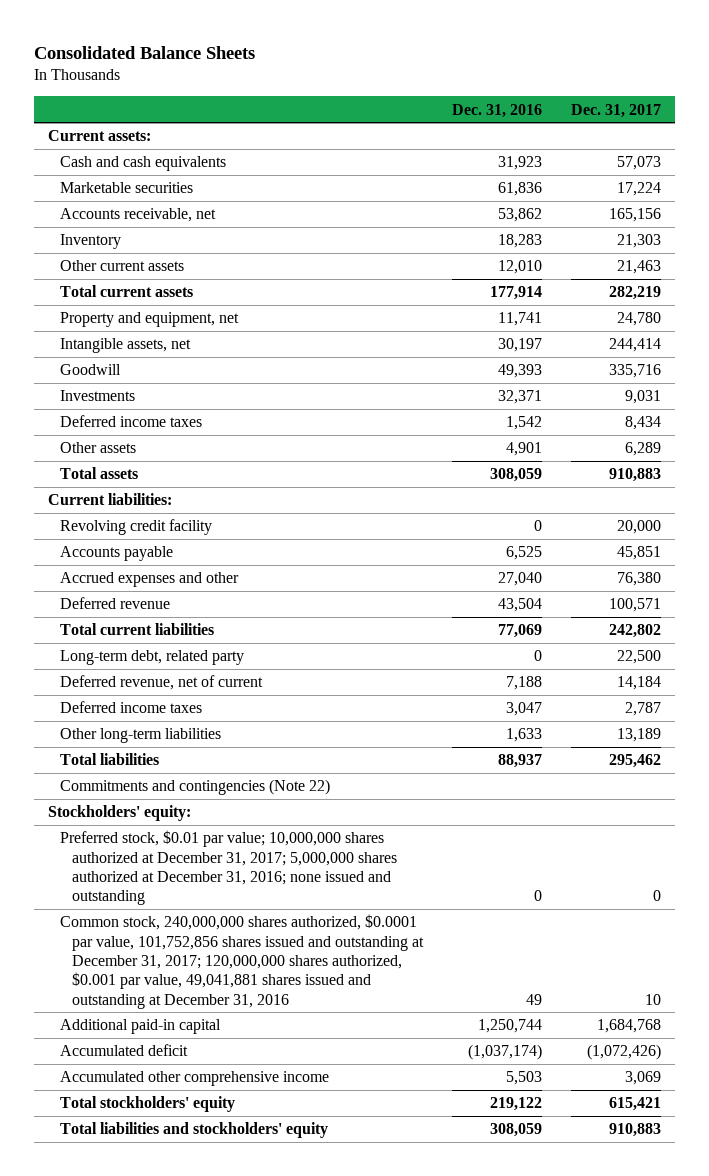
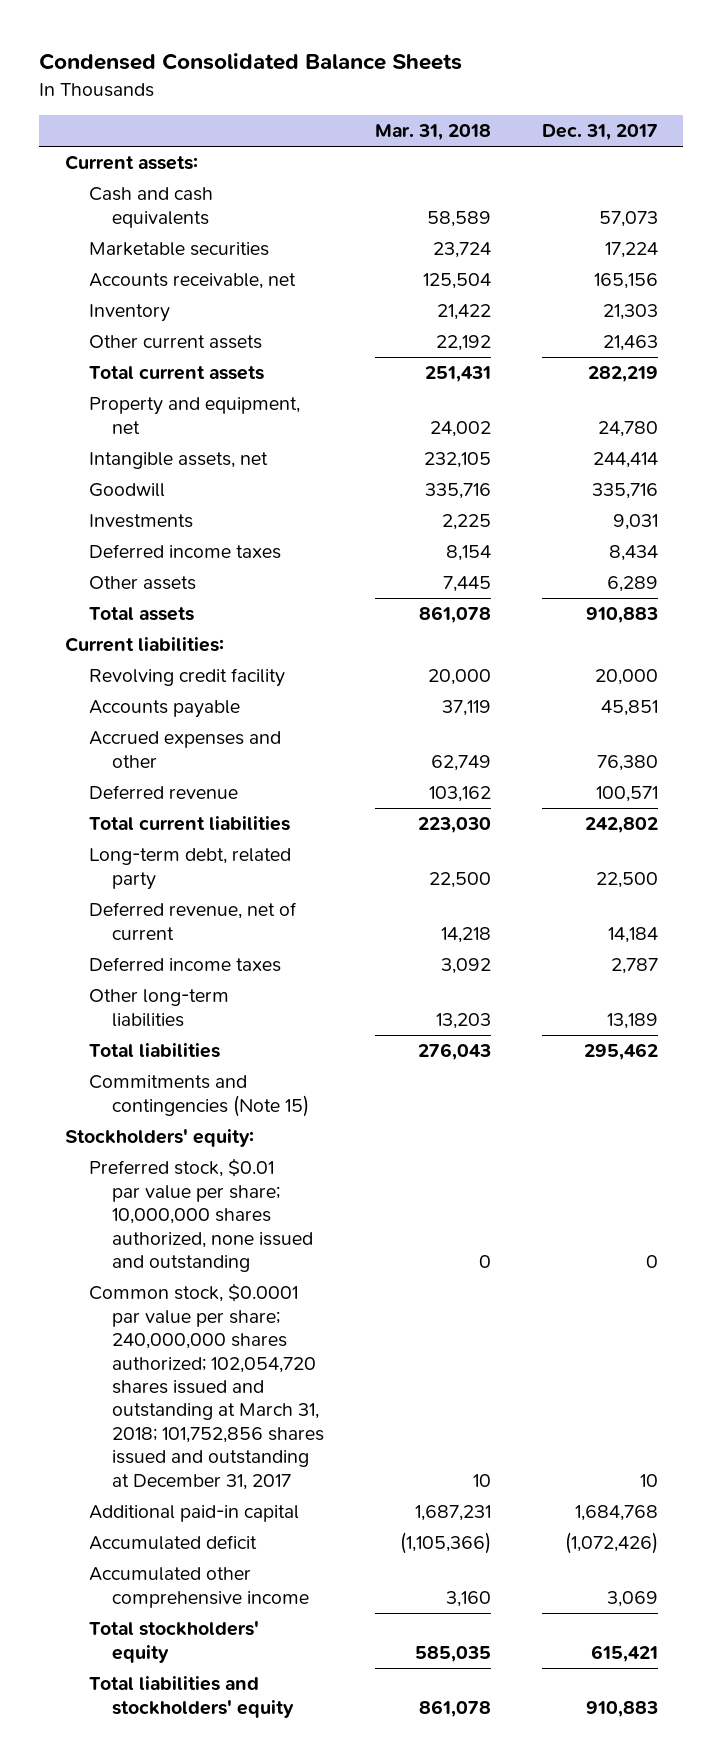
- Consolidated Balance Sheets
+ Condensed Consolidated Balance Sheets
- | Dec. 31, 2016 | Dec. 31, 2017
+ | Mar. 31, 2018 | Dec. 31, 2017
- Commitments and contingencies (Note 22)
+ Commitments and contingencies (Note 15)
- Preferred stock, $0.01 par value; 10,000,000 shares authorized at December 31, 2017; 5,000,000 shares authorized at December 31, 2016; none issued and outstanding | 0 | 0
- Common stock, 240,000,000 shares authorized, $0.0001 par value, 101,752,856 shares issued and outstanding at December 31, 2017; 120,000,000 shares authorized, $0.001 par value, 49,041,881 shares issued and outstanding at December 31, 2016 | 49 | 10
+ Preferred stock, $0.01 par value per share; 10,000,000 shares authorized, none issued and outstanding | 0 | 0
+ Common stock, $0.0001 par value per share; 240,000,000 shares authorized; 102,054,720 shares issued and outstanding at March 31, 2018; 101,752,856 shares issued and outstanding at December 31, 2017 | 10 | 10

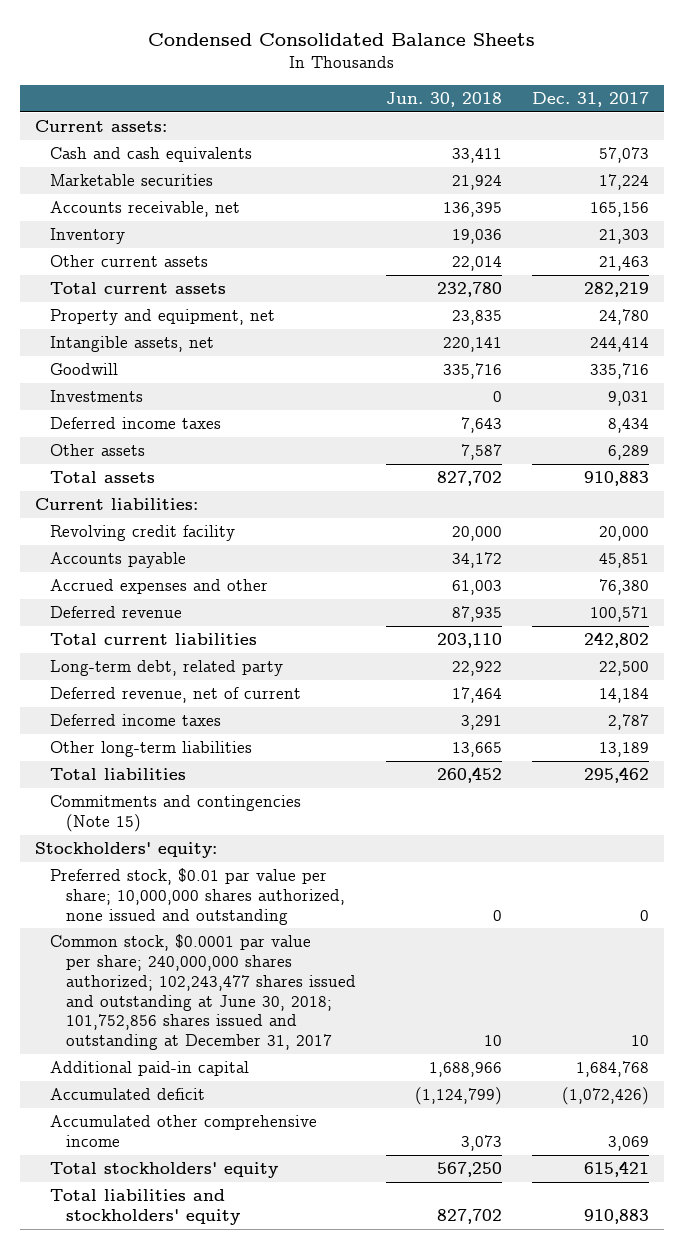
- | Mar. 31, 2018 | Dec. 31, 2017
+ | Jun. 30, 2018 | Dec. 31, 2017
- Common stock, $0.0001 par value per share; 240,000,000 shares authorized; 102,054,720 shares issued and outstanding at March 31, 2018; 101,752,856 shares issued and outstanding at December 31, 2017 | 10 | 10
+ Common stock, $0.0001 par value per share; 240,000,000 shares authorized; 102,243,477 shares issued and outstanding at June 30, 2018; 101,752,856 shares issued and outstanding at December 31, 2017 | 10 | 10

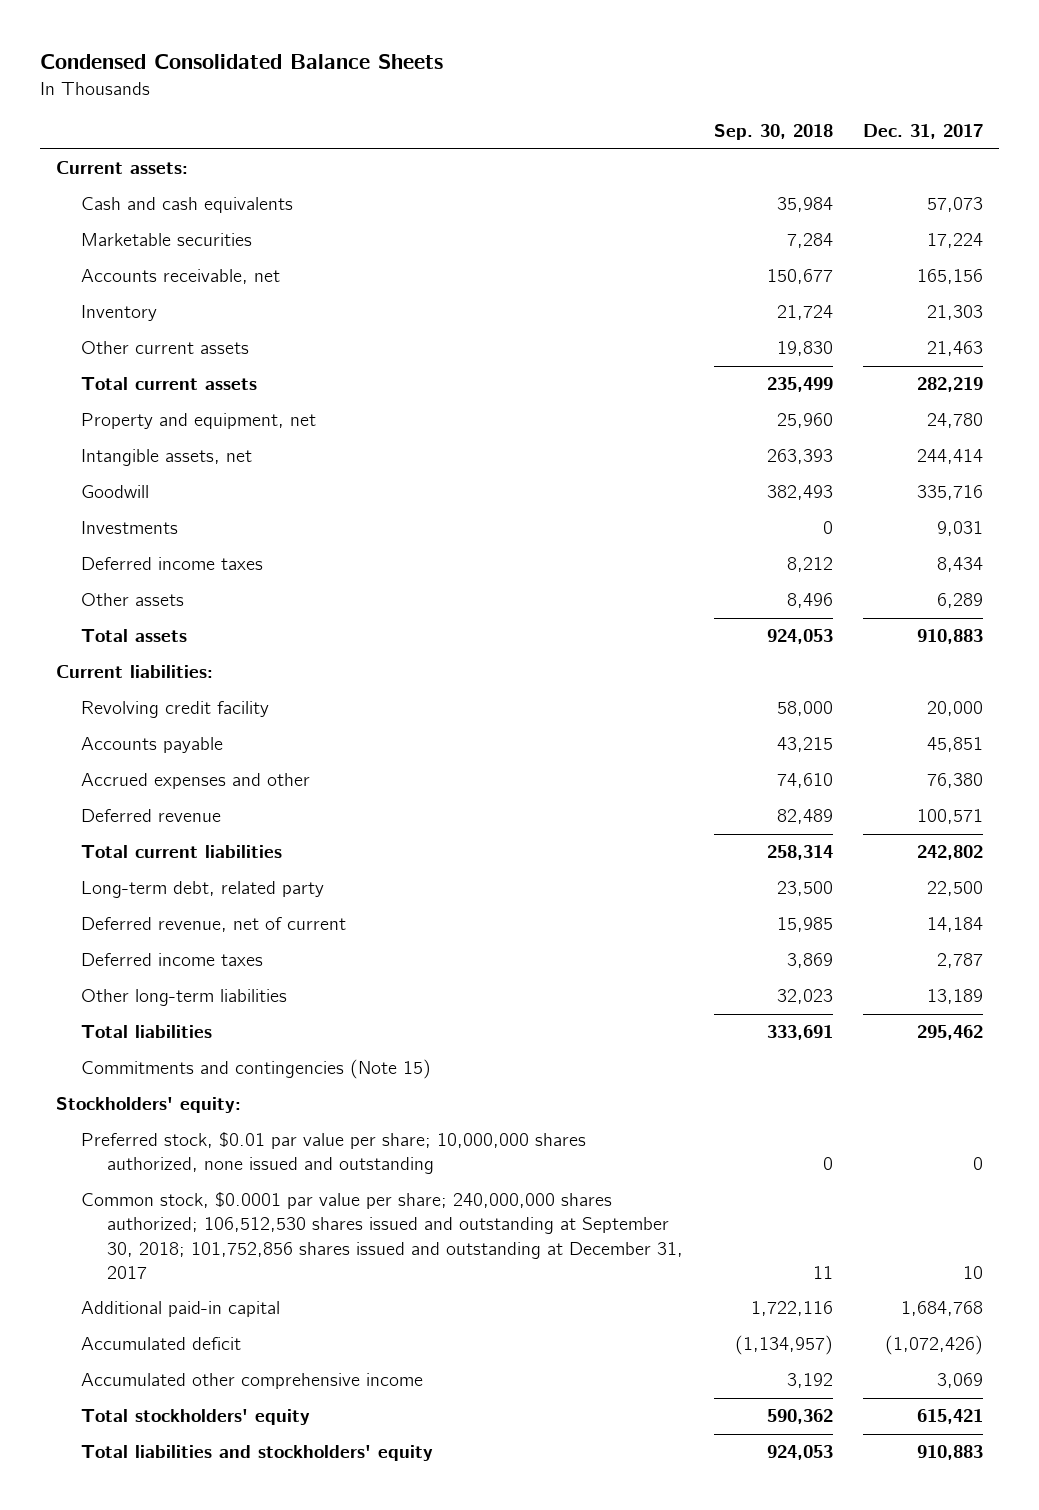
- | Jun. 30, 2018 | Dec. 31, 2017
+ | Sep. 30, 2018 | Dec. 31, 2017
- Common stock, $0.0001 par value per share; 240,000,000 shares authorized; 102,243,477 shares issued and outstanding at June 30, 2018; 101,752,856 shares issued and outstanding at December 31, 2017 | 10 | 10
+ Common stock, $0.0001 par value per share; 240,000,000 shares authorized; 106,512,530 shares issued and outstanding at September 30, 2018; 101,752,856 shares issued and outstanding at December 31, 2017 | 11 | 10

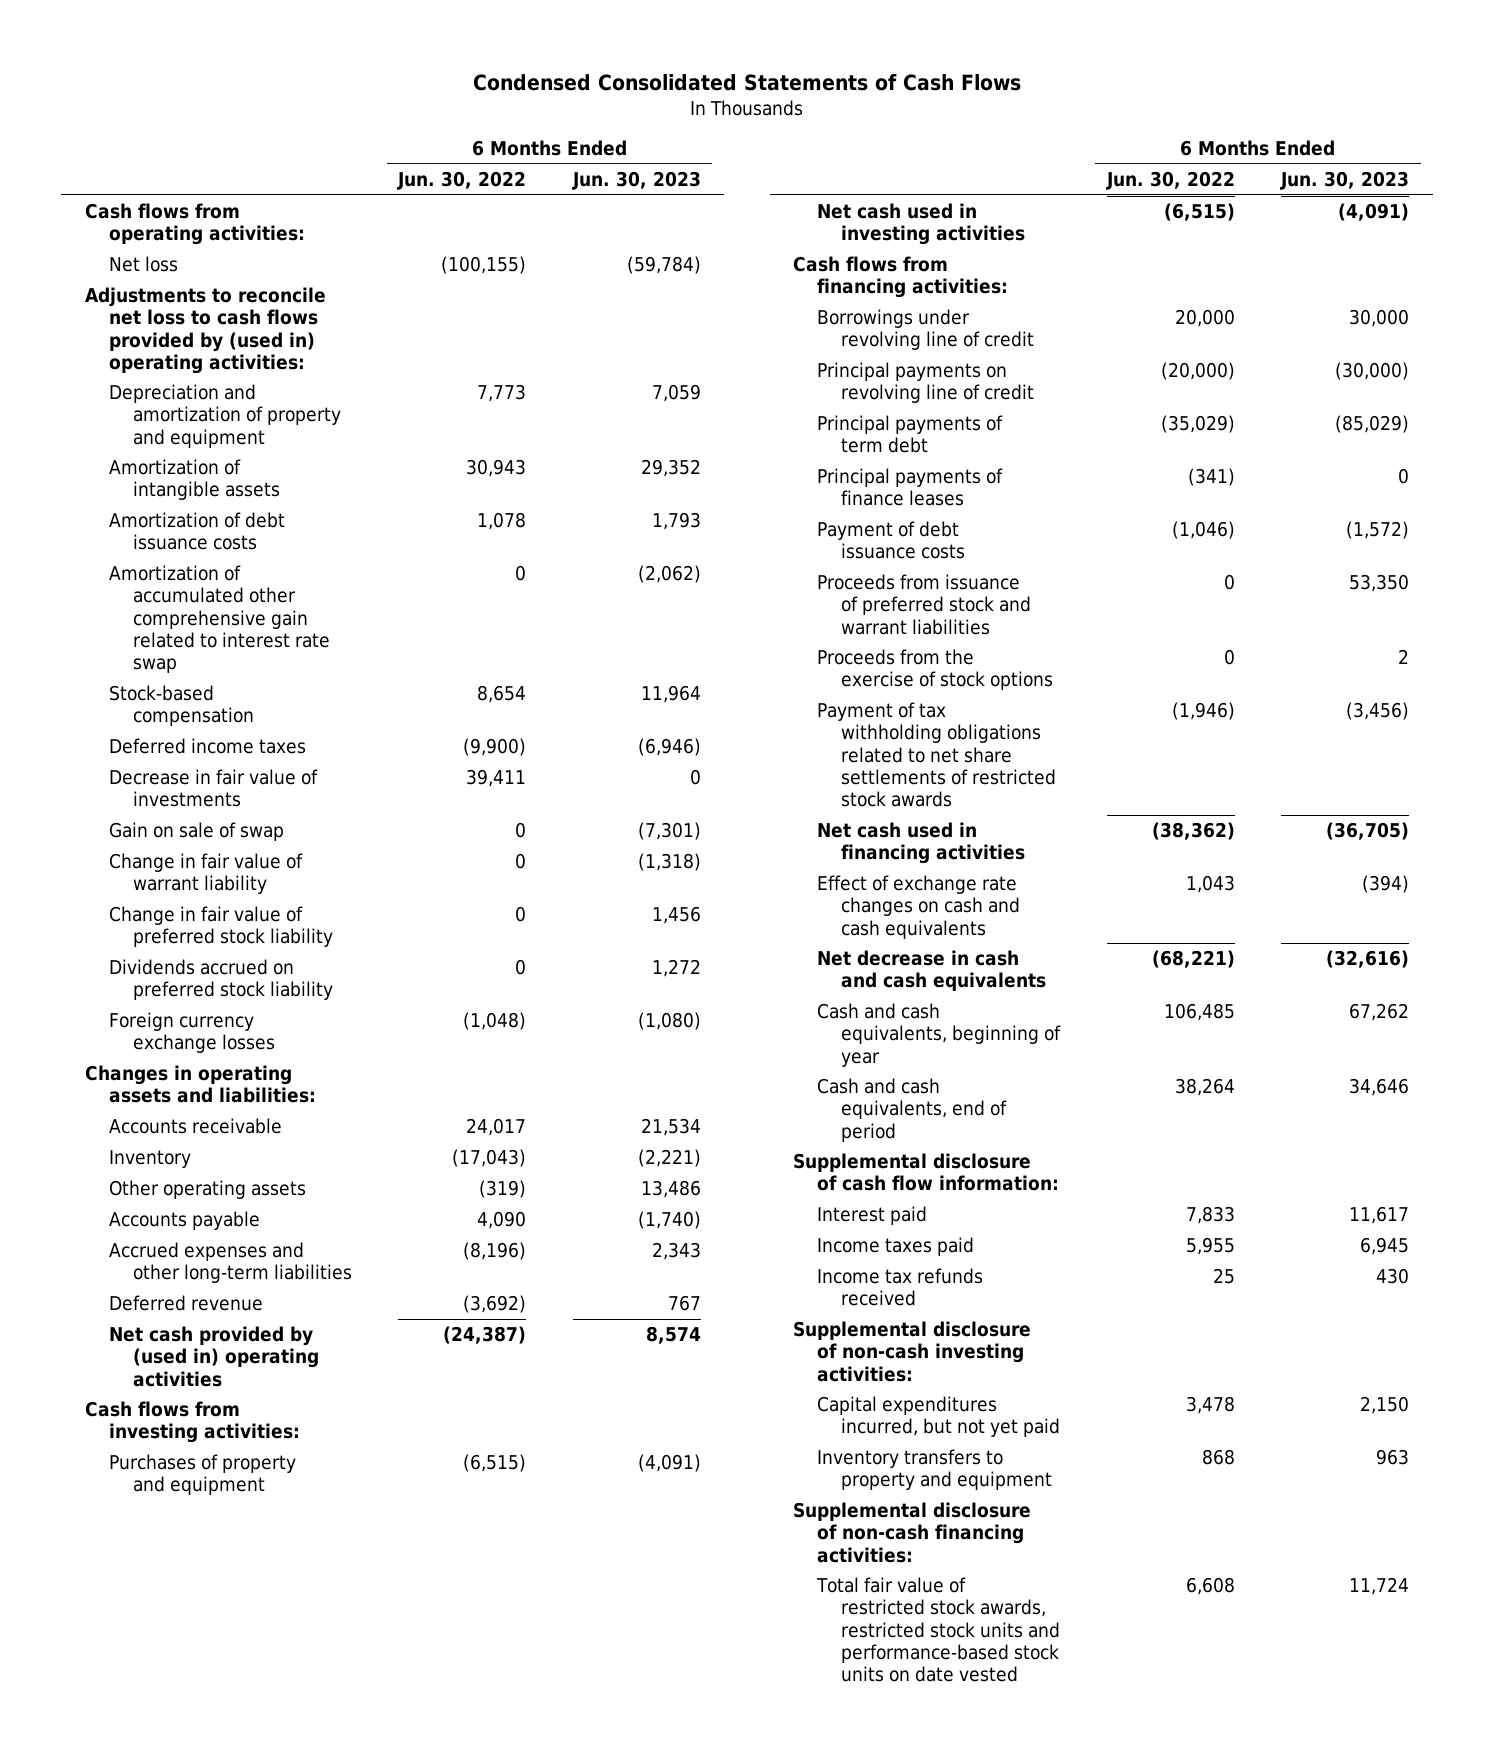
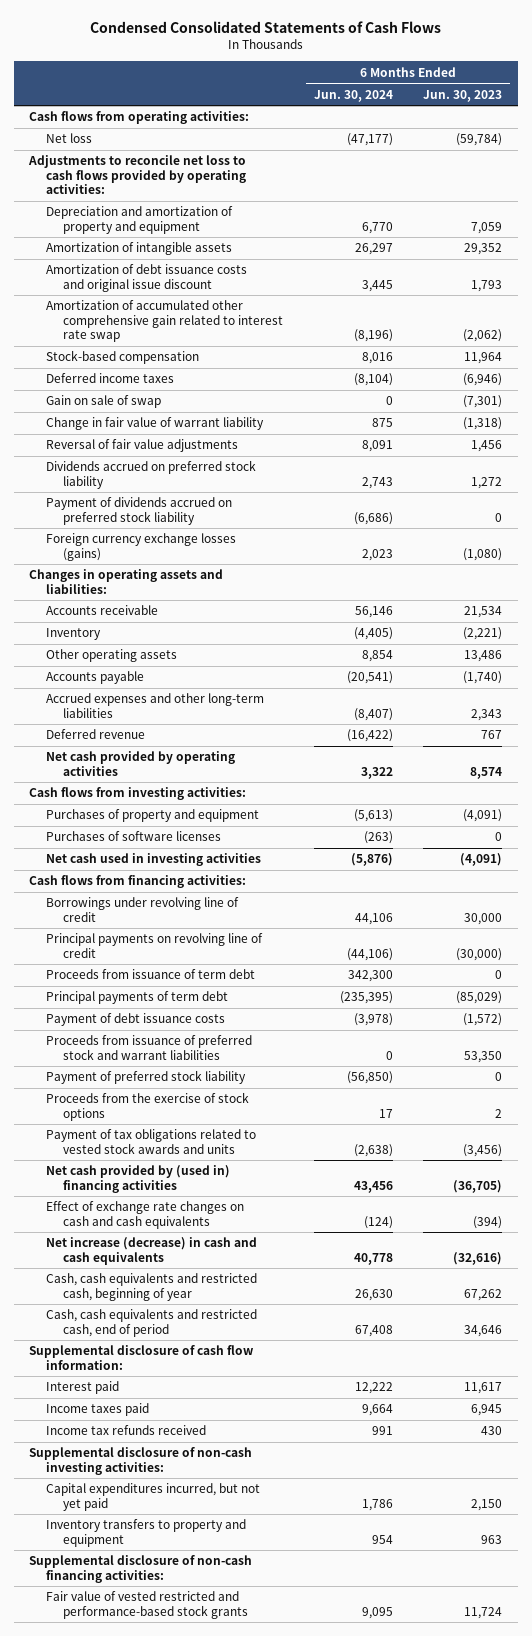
- | 6 Months Ended Jun. 30, 2022 | 6 Months Ended Jun. 30, 2023
+ | 6 Months Ended Jun. 30, 2024 | 6 Months Ended Jun. 30, 2023
- Adjustments to reconcile net loss to cash flows provided by (used in) operating activities:
+ Adjustments to reconcile net loss to cash flows provided by operating activities:
- Amortization of debt issuance costs | 1,078 | 1,793
+ Amortization of debt issuance costs and original issue discount | 3,445 | 1,793
- Decrease in fair value of investments | 39,411 | 0
- Change in fair value of preferred stock liability | 0 | 1,456
+ Reversal of fair value adjustments | 8,091 | 1,456
- Foreign currency exchange losses | (1,048) | (1,080)
+ Payment of dividends accrued on preferred stock liability | (6,686) | 0
+ Foreign currency exchange losses (gains) | 2,023 | (1,080)
- Net cash provided by (used in) operating activities | (24,387) | 8,574
+ Net cash provided by operating activities | 3,322 | 8,574
+ Purchases of software licenses | (263) | 0
+ Proceeds from issuance of term debt | 342,300 | 0
- Principal payments of finance leases | (341) | 0
+ Payment of preferred stock liability | (56,850) | 0
- Payment of tax withholding obligations related to net share settlements of restricted stock awards | (1,946) | (3,456)
- Net cash used in financing activities | (38,362) | (36,705)
+ Payment of tax obligations related to vested stock awards and units | (2,638) | (3,456)
+ Net cash provided by (used in) financing activities | 43,456 | (36,705)
- Net decrease in cash and cash equivalents | (68,221) | (32,616)
- Cash and cash equivalents, beginning of year | 106,485 | 67,262
- Cash and cash equivalents, end of period | 38,264 | 34,646
+ Net increase (decrease) in cash and cash equivalents | 40,778 | (32,616)
+ Cash, cash equivalents and restricted cash, beginning of year | 26,630 | 67,262
+ Cash, cash equivalents and restricted cash, end of period | 67,408 | 34,646
- Total fair value of restricted stock awards, restricted stock units and performance-based stock units on date vested | 6,608 | 11,724
+ Fair value of vested restricted and performance-based stock grants | 9,095 | 11,724

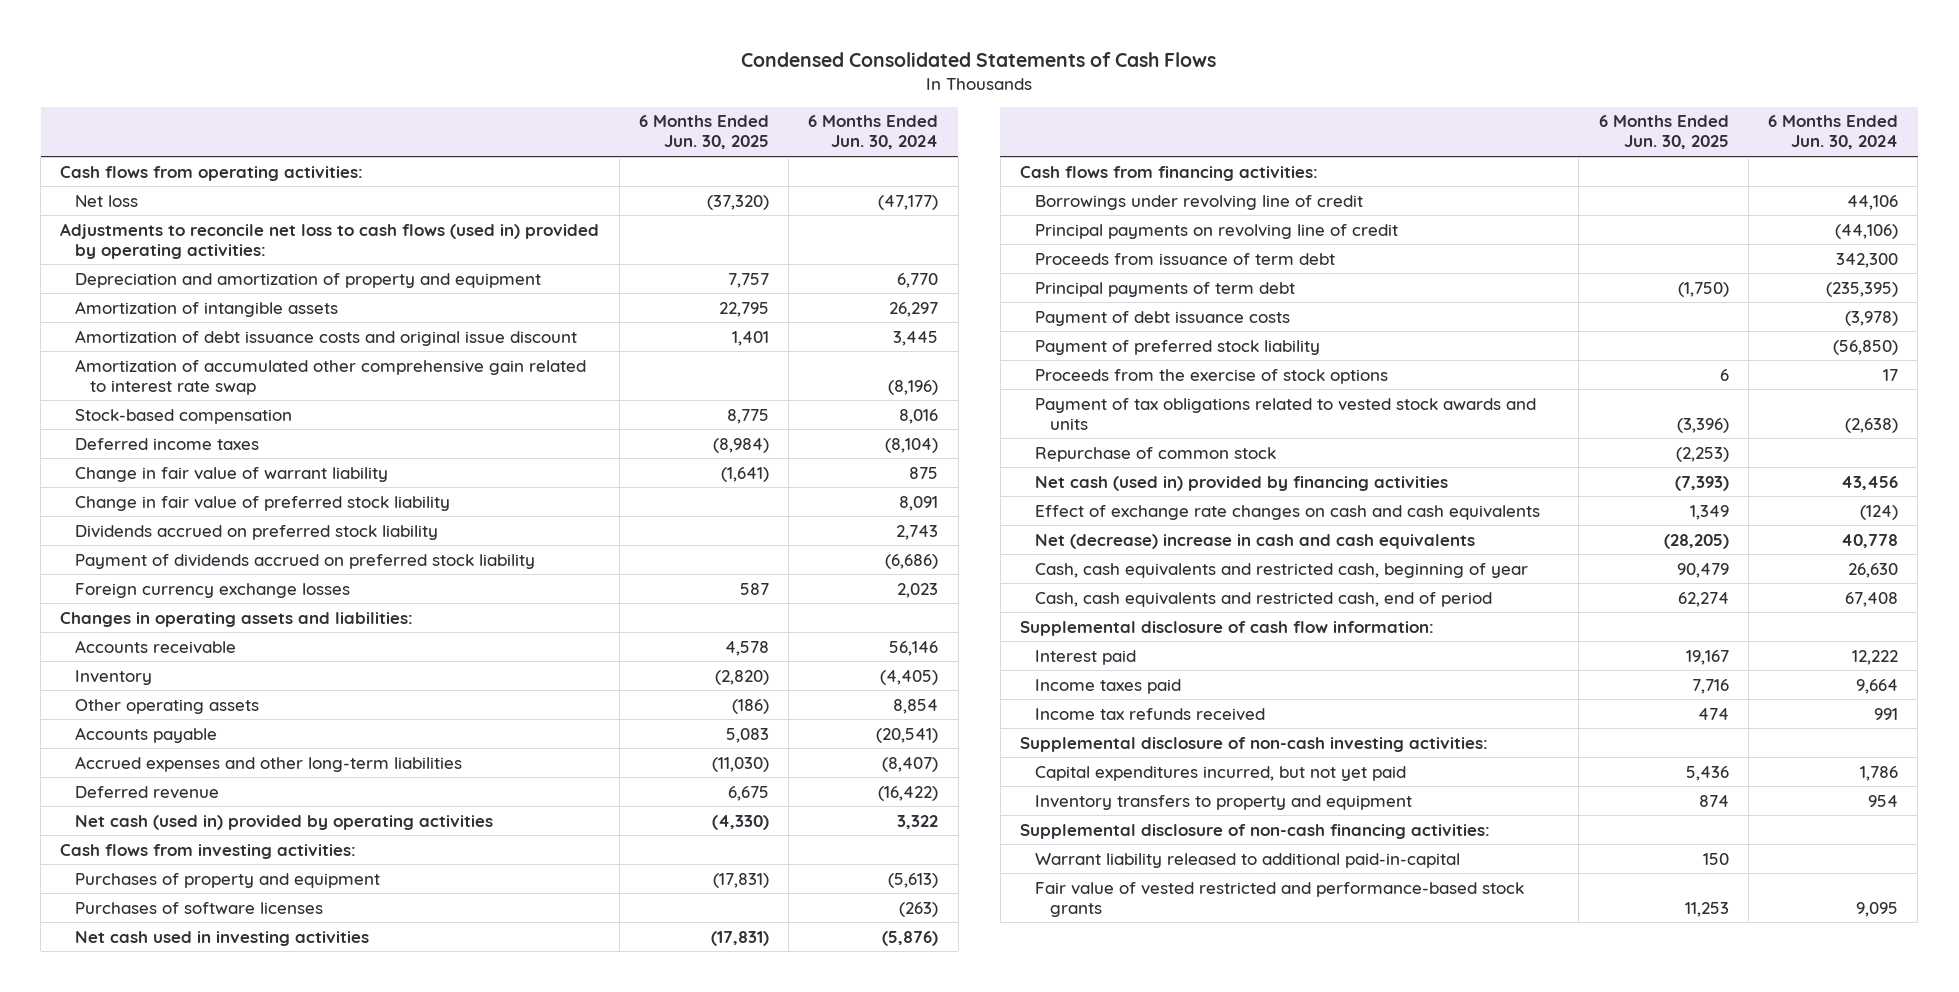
- | 6 Months Ended Jun. 30, 2024 | 6 Months Ended Jun. 30, 2023
+ | 6 Months Ended Jun. 30, 2025 | 6 Months Ended Jun. 30, 2024
- Adjustments to reconcile net loss to cash flows provided by operating activities:
+ Adjustments to reconcile net loss to cash flows (used in) provided by operating activities:
- Gain on sale of swap | 0 | (7,301)
- Reversal of fair value adjustments | 8,091 | 1,456
+ Change in fair value of preferred stock liability | | 8,091
- Foreign currency exchange losses (gains) | 2,023 | (1,080)
+ Foreign currency exchange losses | 587 | 2,023
- Net cash provided by operating activities | 3,322 | 8,574
+ Net cash (used in) provided by operating activities | (4,330) | 3,322
- Proceeds from issuance of preferred stock and warrant liabilities | 0 | 53,350
- Net cash provided by (used in) financing activities | 43,456 | (36,705)
+ Repurchase of common stock | (2,253) |
+ Net cash (used in) provided by financing activities | (7,393) | 43,456
- Net increase (decrease) in cash and cash equivalents | 40,778 | (32,616)
+ Net (decrease) increase in cash and cash equivalents | (28,205) | 40,778
+ Warrant liability released to additional paid-in-capital | 150 |

